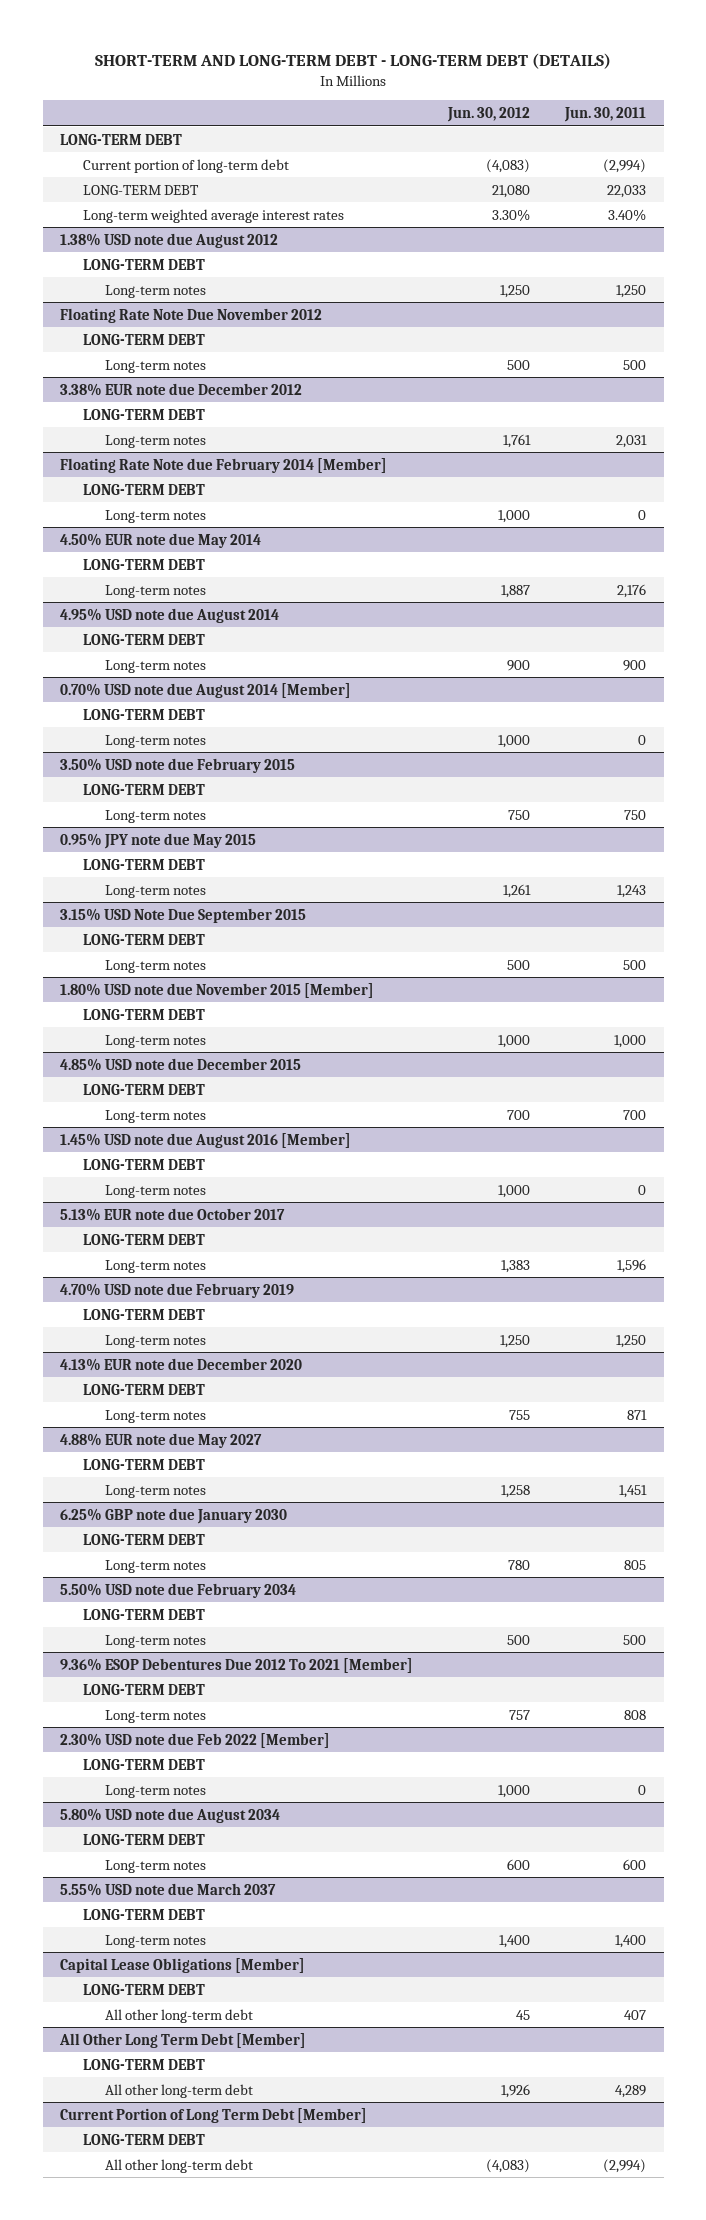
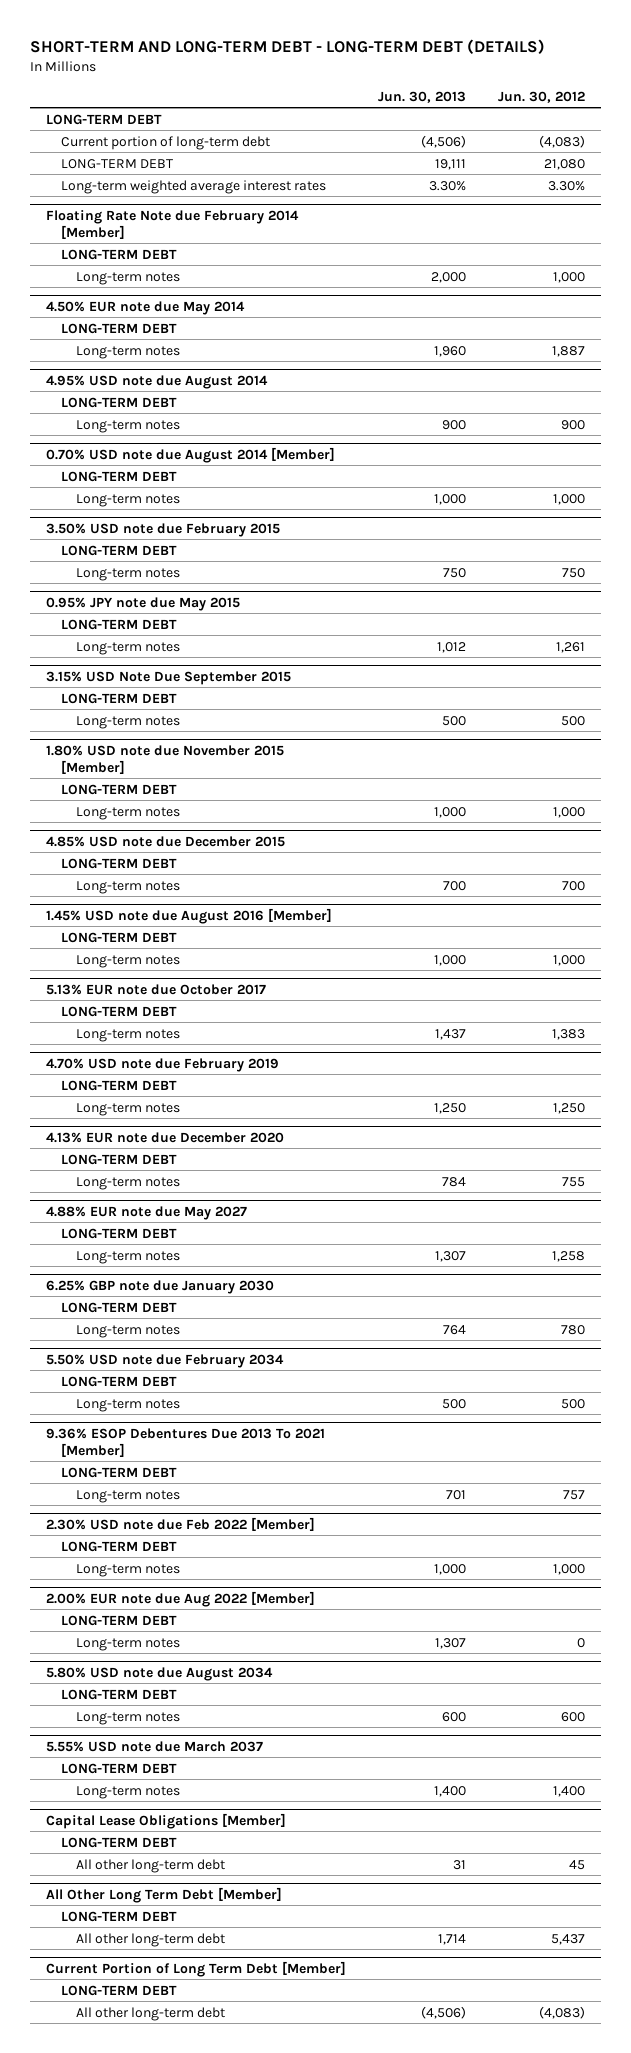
- | Jun. 30, 2012 | Jun. 30, 2011
+ | Jun. 30, 2013 | Jun. 30, 2012
- 1.38% USD note due August 2012
- LONG-TERM DEBT
- Long-term notes | 1,250 | 1,250
- Floating Rate Note Due November 2012
- LONG-TERM DEBT
- Long-term notes | 500 | 500
- 3.38% EUR note due December 2012
- LONG-TERM DEBT
- Long-term notes | 1,761 | 2,031
- 9.36% ESOP Debentures Due 2012 To 2021 [Member]
+ 9.36% ESOP Debentures Due 2013 To 2021 [Member]
+ 2.00% EUR note due Aug 2022 [Member]
+ LONG-TERM DEBT
+ Long-term notes | 1,307 | 0
@ All Other Long Term Debt [Member]
- All other long-term debt | 1,926 | 4,289
+ All other long-term debt | 1,714 | 5,437

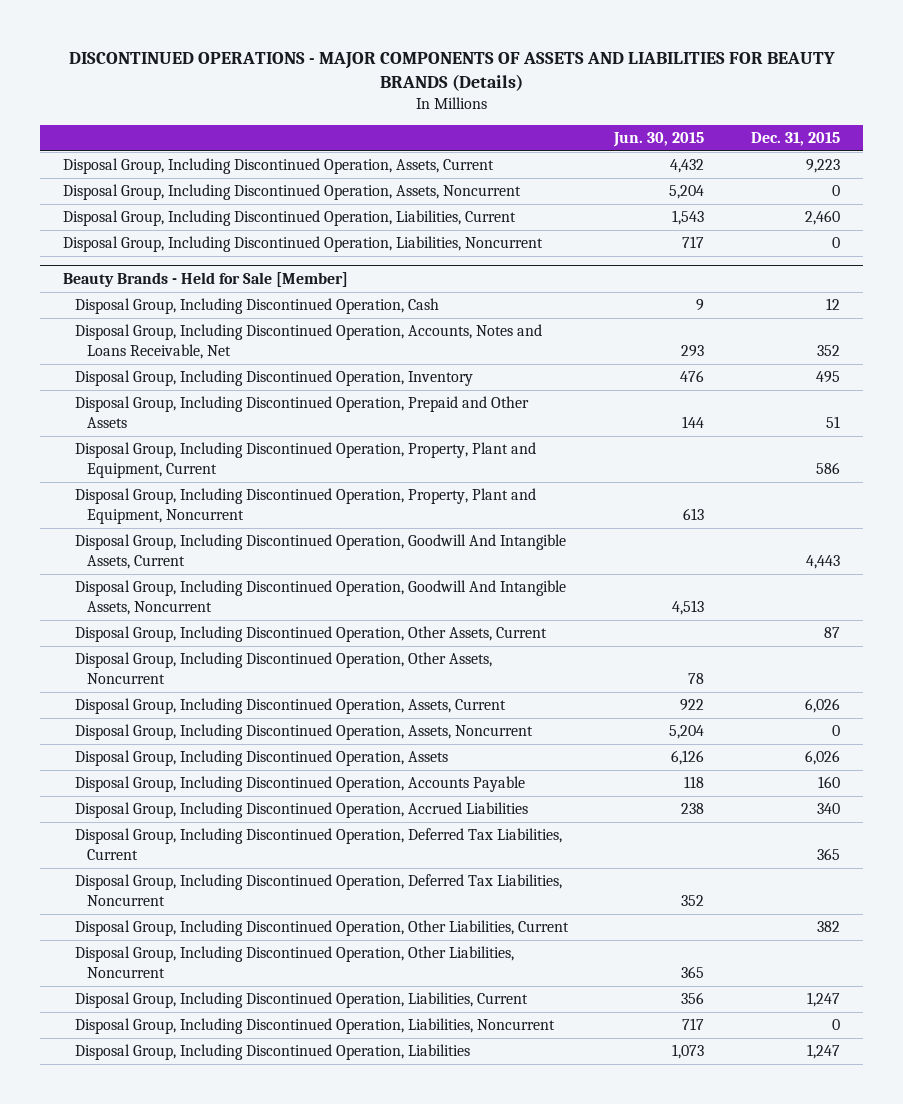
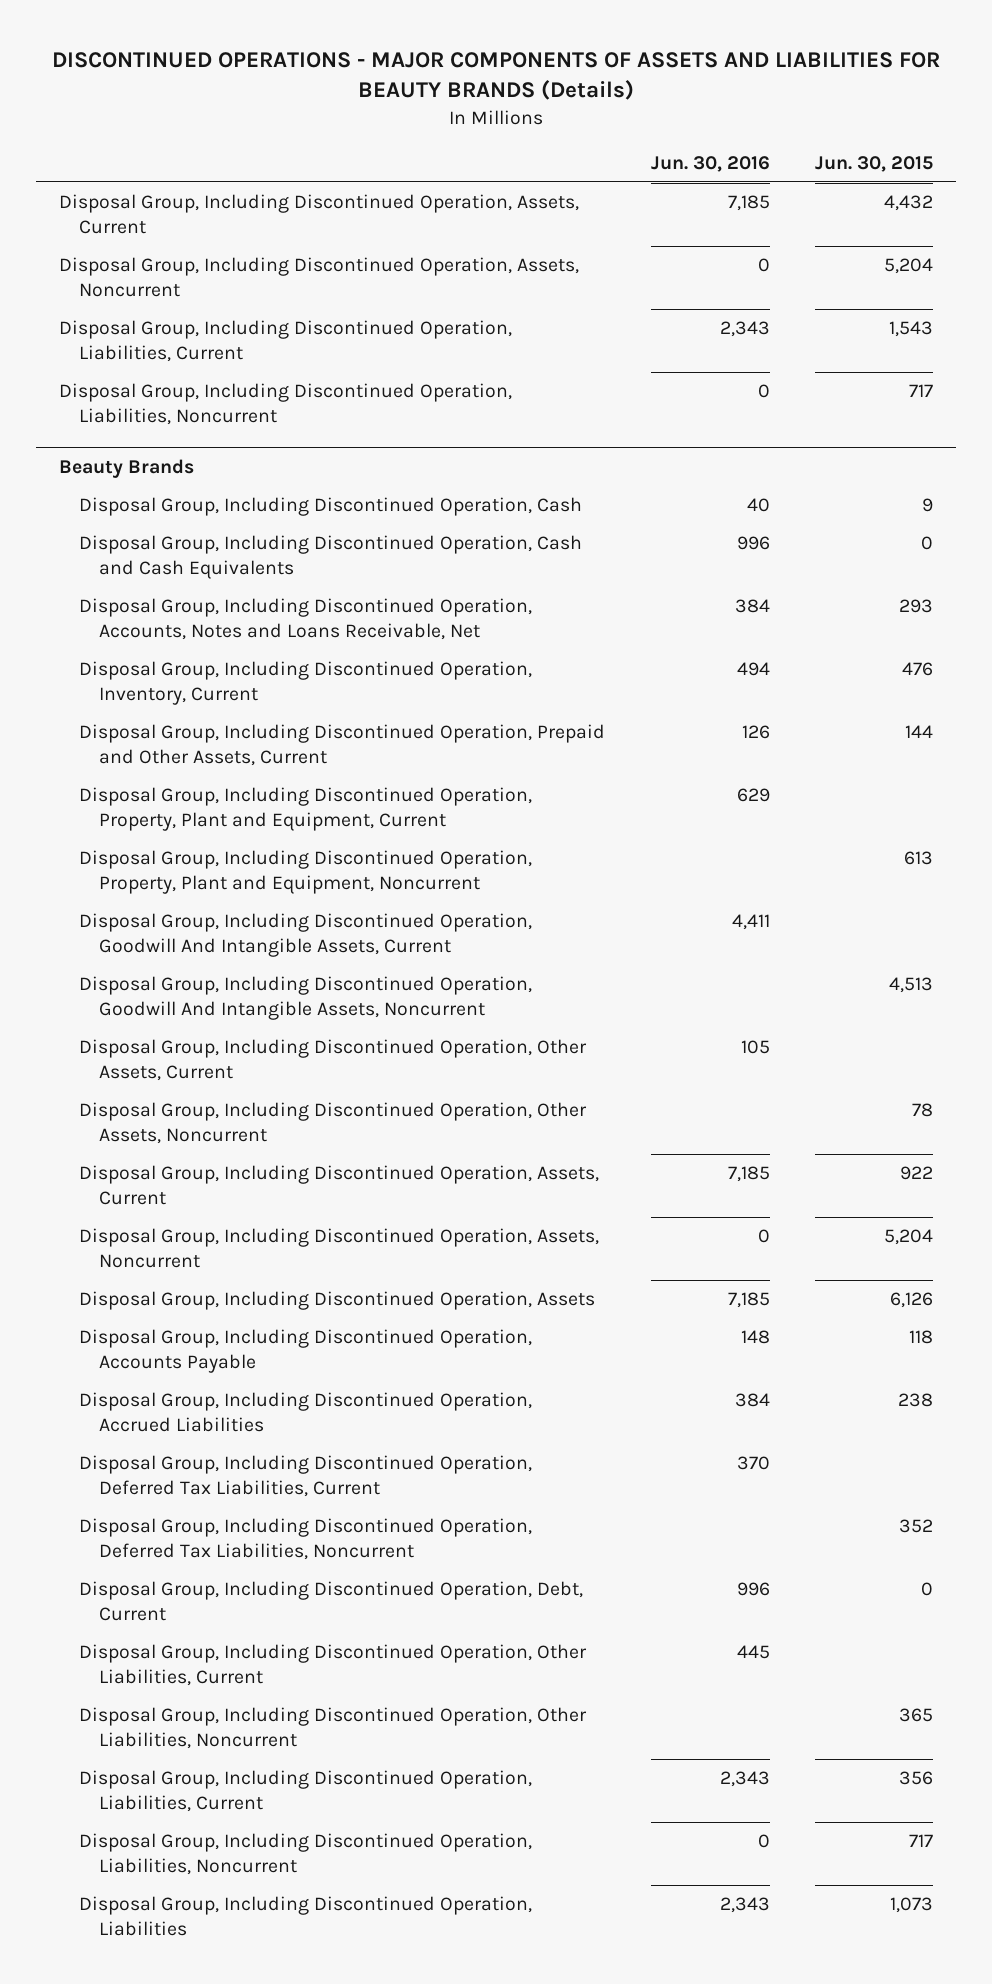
- | Jun. 30, 2015 | Dec. 31, 2015
+ | Jun. 30, 2016 | Jun. 30, 2015
- Beauty Brands - Held for Sale [Member]
+ Beauty Brands
+ Disposal Group, Including Discontinued Operation, Cash and Cash Equivalents | 996 | 0
- Disposal Group, Including Discontinued Operation, Inventory | 476 | 495
- Disposal Group, Including Discontinued Operation, Prepaid and Other Assets | 144 | 51
+ Disposal Group, Including Discontinued Operation, Inventory, Current | 494 | 476
+ Disposal Group, Including Discontinued Operation, Prepaid and Other Assets, Current | 126 | 144
+ Disposal Group, Including Discontinued Operation, Debt, Current | 996 | 0

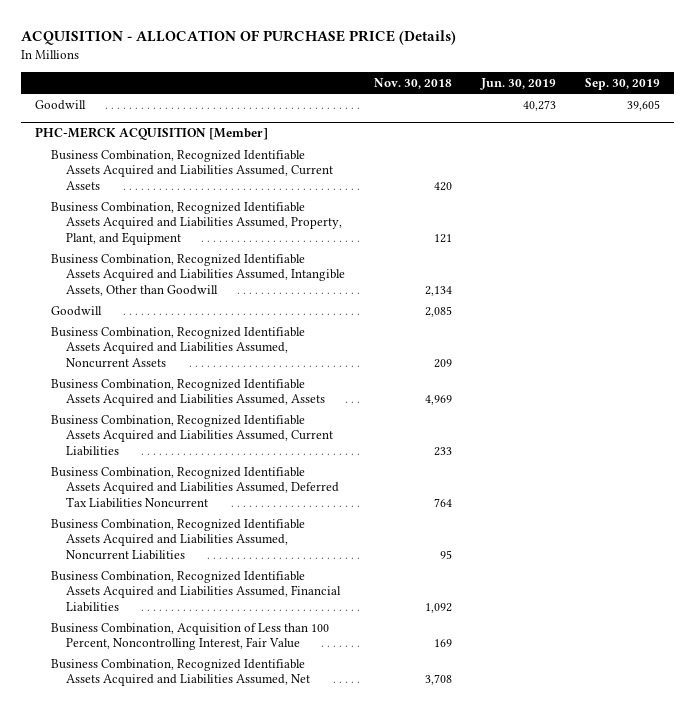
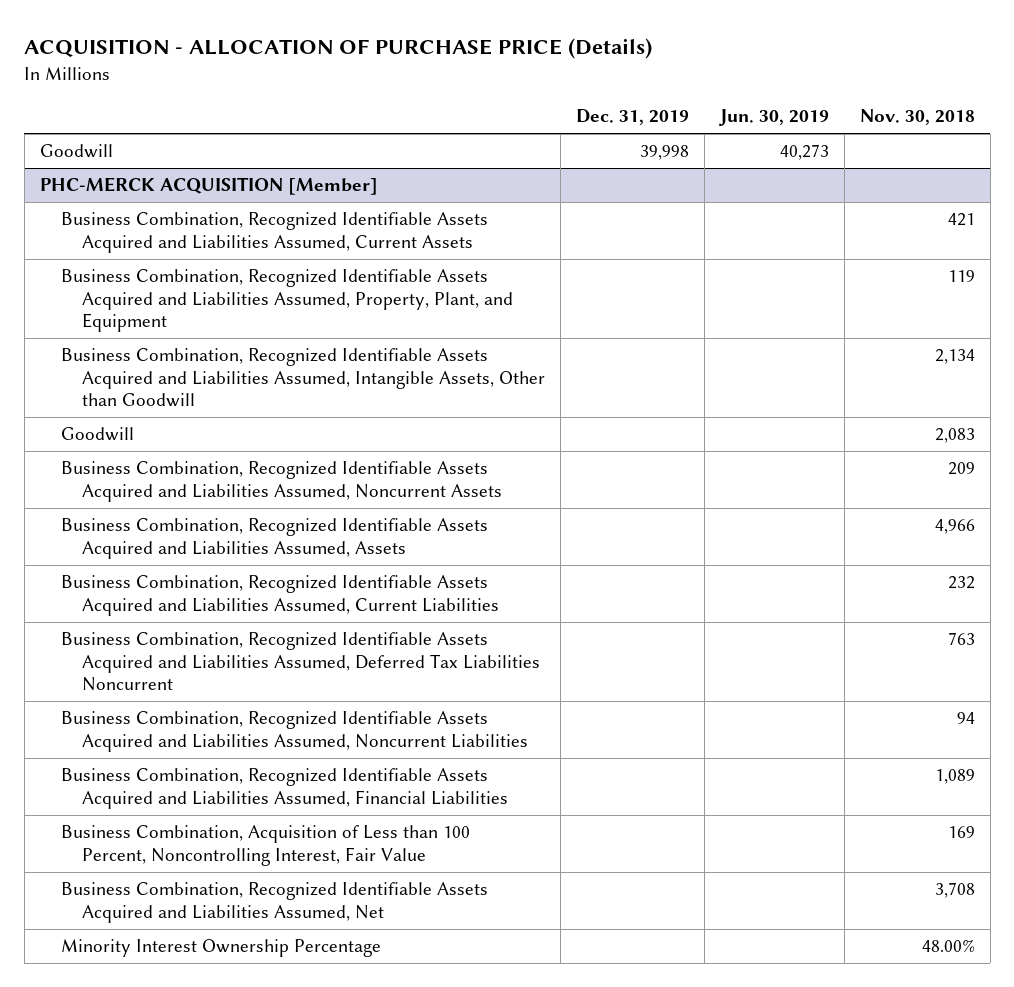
- | Nov. 30, 2018 | Jun. 30, 2019 | Sep. 30, 2019
+ | Dec. 31, 2019 | Jun. 30, 2019 | Nov. 30, 2018
@ PHC-MERCK ACQUISITION [Member]
- Business Combination, Recognized Identifiable Assets Acquired and Liabilities Assumed, Current Assets | 420 | |
- Business Combination, Recognized Identifiable Assets Acquired and Liabilities Assumed, Property, Plant, and Equipment | 121 | |
+ Business Combination, Recognized Identifiable Assets Acquired and Liabilities Assumed, Current Assets | | | 421
+ Business Combination, Recognized Identifiable Assets Acquired and Liabilities Assumed, Property, Plant, and Equipment | | | 119
- Goodwill | 2,085 | |
+ Goodwill | | | 2,083
- Business Combination, Recognized Identifiable Assets Acquired and Liabilities Assumed, Assets | 4,969 | |
- Business Combination, Recognized Identifiable Assets Acquired and Liabilities Assumed, Current Liabilities | 233 | |
- Business Combination, Recognized Identifiable Assets Acquired and Liabilities Assumed, Deferred Tax Liabilities Noncurrent | 764 | |
- Business Combination, Recognized Identifiable Assets Acquired and Liabilities Assumed, Noncurrent Liabilities | 95 | |
- Business Combination, Recognized Identifiable Assets Acquired and Liabilities Assumed, Financial Liabilities | 1,092 | |
+ Business Combination, Recognized Identifiable Assets Acquired and Liabilities Assumed, Assets | | | 4,966
+ Business Combination, Recognized Identifiable Assets Acquired and Liabilities Assumed, Current Liabilities | | | 232
+ Business Combination, Recognized Identifiable Assets Acquired and Liabilities Assumed, Deferred Tax Liabilities Noncurrent | | | 763
+ Business Combination, Recognized Identifiable Assets Acquired and Liabilities Assumed, Noncurrent Liabilities | | | 94
+ Business Combination, Recognized Identifiable Assets Acquired and Liabilities Assumed, Financial Liabilities | | | 1,089
+ Minority Interest Ownership Percentage | | | 48.00%

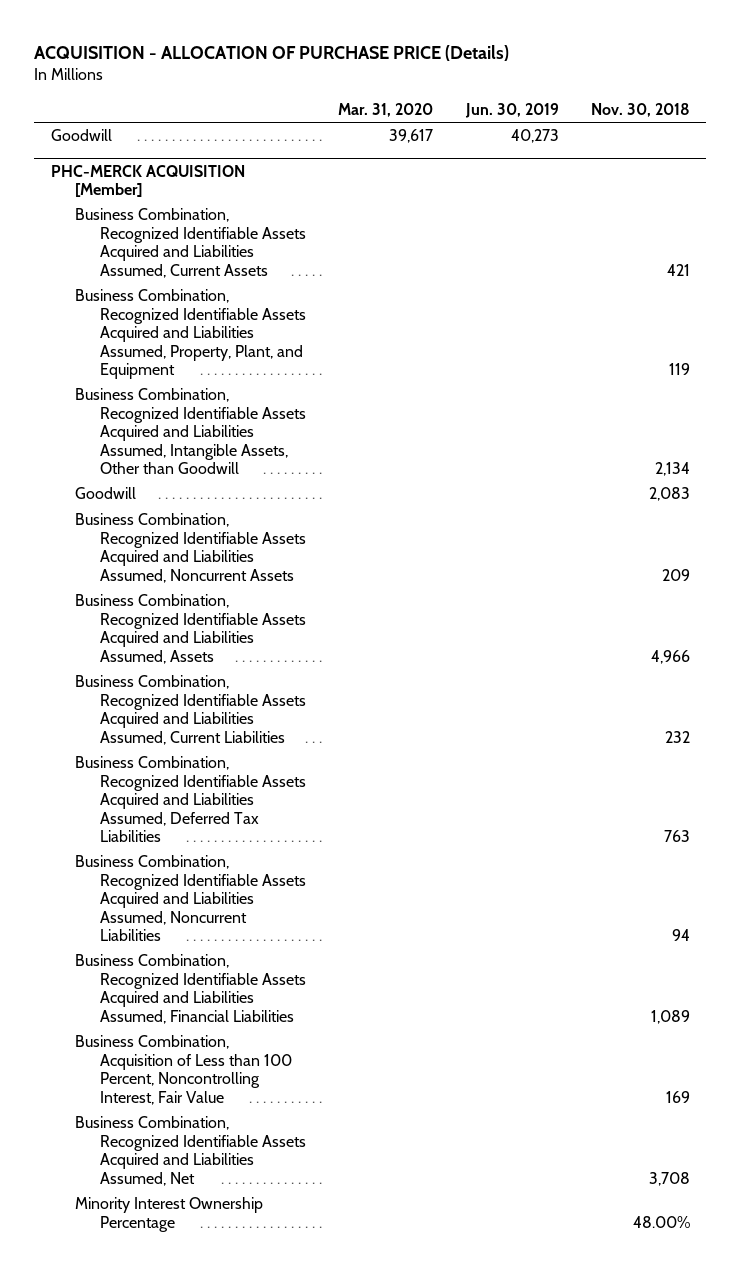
- | Dec. 31, 2019 | Jun. 30, 2019 | Nov. 30, 2018
+ | Mar. 31, 2020 | Jun. 30, 2019 | Nov. 30, 2018
@ PHC-MERCK ACQUISITION [Member]
- Business Combination, Recognized Identifiable Assets Acquired and Liabilities Assumed, Deferred Tax Liabilities Noncurrent | | | 763
+ Business Combination, Recognized Identifiable Assets Acquired and Liabilities Assumed, Deferred Tax Liabilities | | | 763

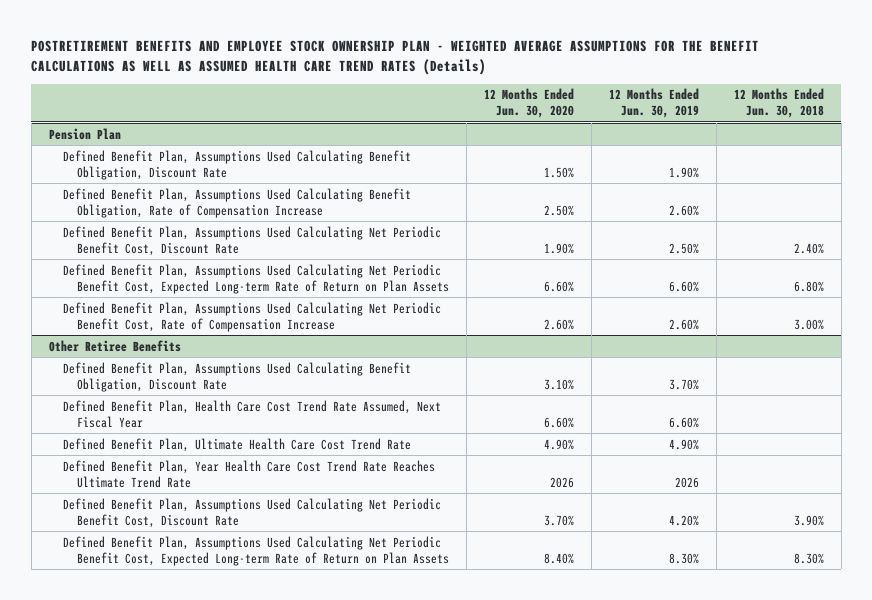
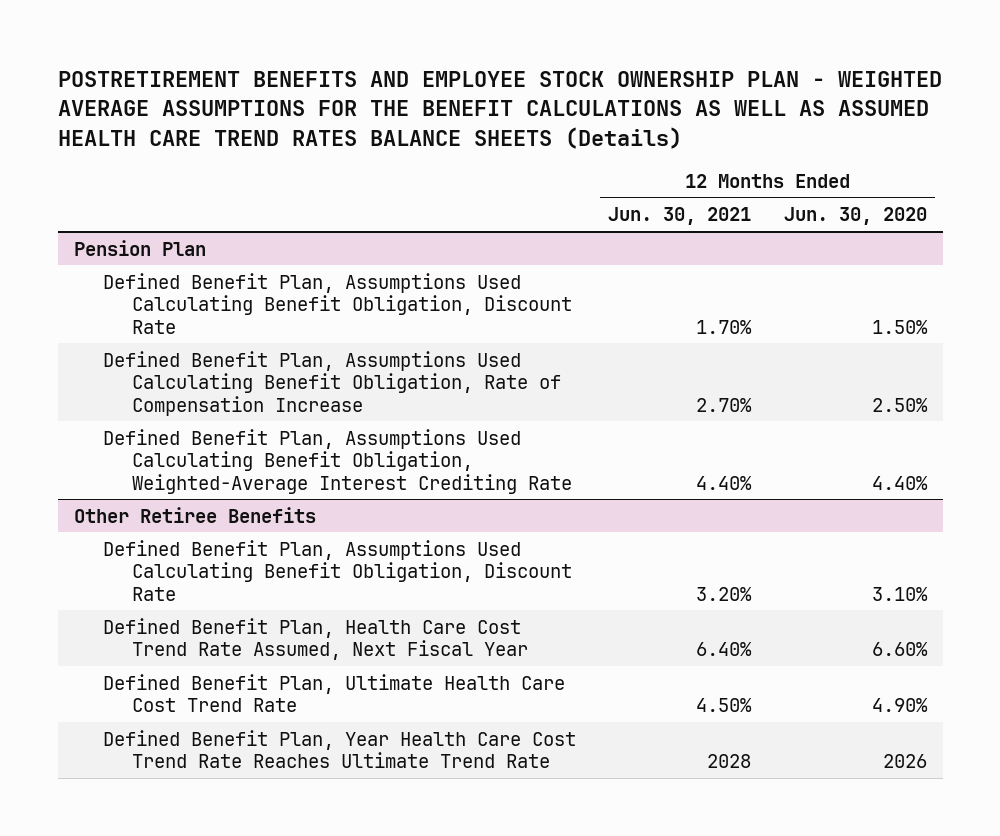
- POSTRETIREMENT BENEFITS AND EMPLOYEE STOCK OWNERSHIP PLAN - WEIGHTED AVERAGE ASSUMPTIONS FOR THE BENEFIT CALCULATIONS AS WELL AS ASSUMED HEALTH CARE TREND RATES (Details)
+ POSTRETIREMENT BENEFITS AND EMPLOYEE STOCK OWNERSHIP PLAN - WEIGHTED AVERAGE ASSUMPTIONS FOR THE BENEFIT CALCULATIONS AS WELL AS ASSUMED HEALTH CARE TREND RATES BALANCE SHEETS (Details)
- | 12 Months Ended Jun. 30, 2020 | 12 Months Ended Jun. 30, 2019 | 12 Months Ended Jun. 30, 2018
+ | 12 Months Ended Jun. 30, 2021 | 12 Months Ended Jun. 30, 2020
@ Pension Plan
- Defined Benefit Plan, Assumptions Used Calculating Net Periodic Benefit Cost, Discount Rate | 1.90% | 2.50% | 2.40%
- Defined Benefit Plan, Assumptions Used Calculating Net Periodic Benefit Cost, Expected Long-term Rate of Return on Plan Assets | 6.60% | 6.60% | 6.80%
- Defined Benefit Plan, Assumptions Used Calculating Net Periodic Benefit Cost, Rate of Compensation Increase | 2.60% | 2.60% | 3.00%
+ Defined Benefit Plan, Assumptions Used Calculating Benefit Obligation, Weighted-Average Interest Crediting Rate | 4.40% | 4.40%
@ Other Retiree Benefits
- Defined Benefit Plan, Assumptions Used Calculating Net Periodic Benefit Cost, Discount Rate | 3.70% | 4.20% | 3.90%
- Defined Benefit Plan, Assumptions Used Calculating Net Periodic Benefit Cost, Expected Long-term Rate of Return on Plan Assets | 8.40% | 8.30% | 8.30%

